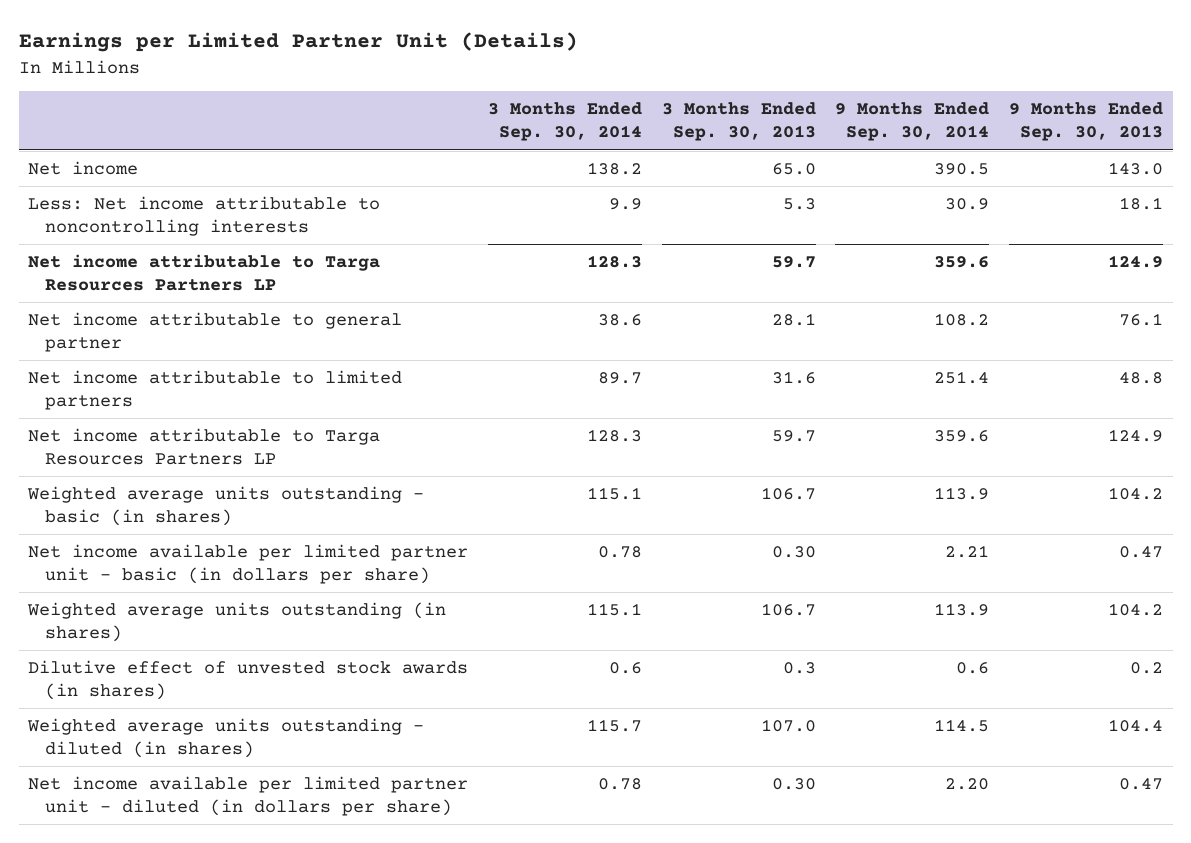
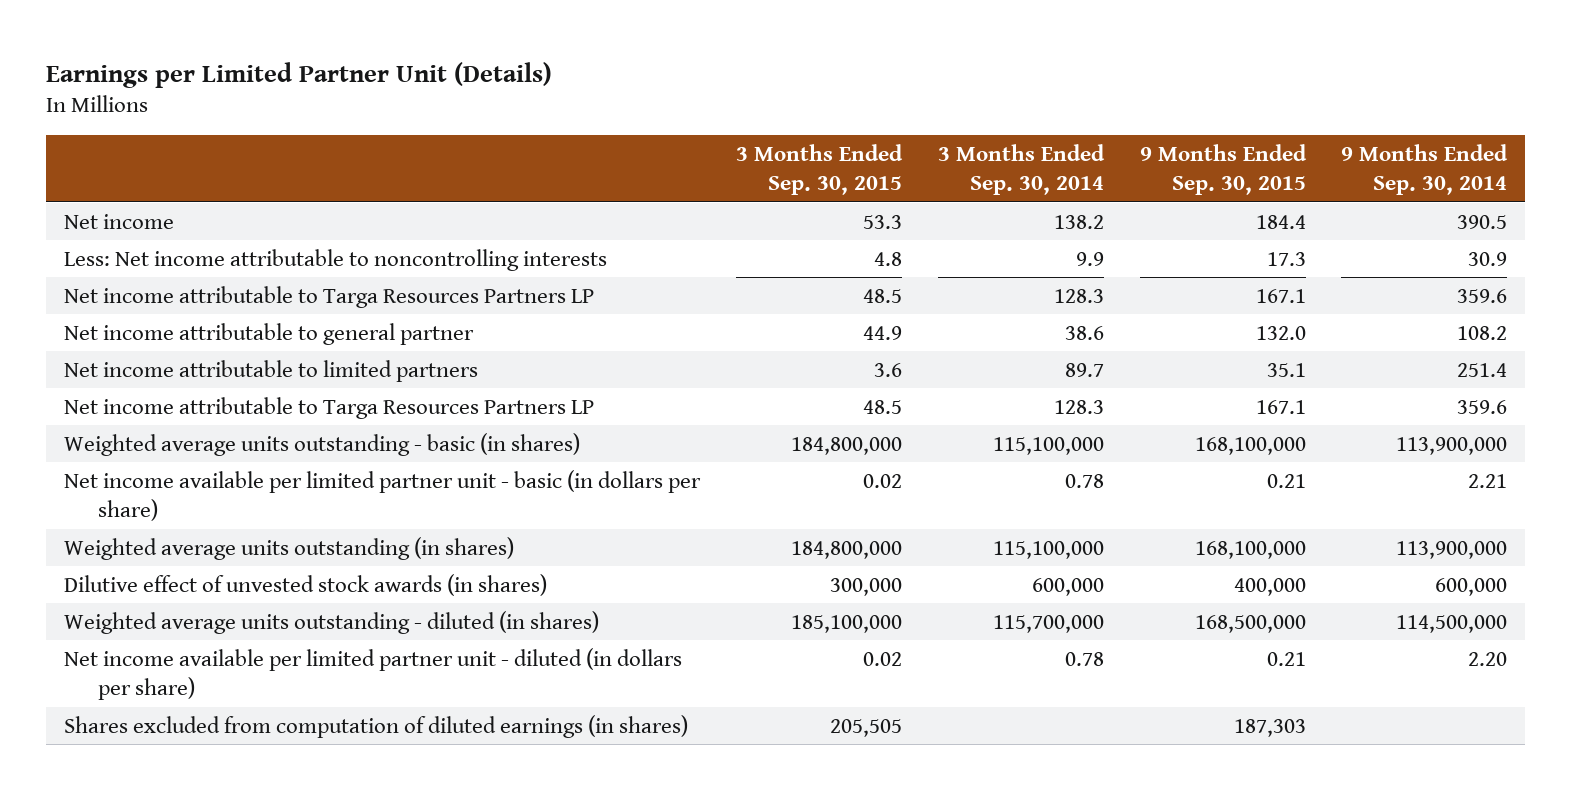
- | 3 Months Ended Sep. 30, 2014 | 3 Months Ended Sep. 30, 2013 | 9 Months Ended Sep. 30, 2014 | 9 Months Ended Sep. 30, 2013
+ | 3 Months Ended Sep. 30, 2015 | 3 Months Ended Sep. 30, 2014 | 9 Months Ended Sep. 30, 2015 | 9 Months Ended Sep. 30, 2014
- Weighted average units outstanding - basic (in shares) | 115.1 | 106.7 | 113.9 | 104.2
+ Weighted average units outstanding - basic (in shares) | 184,800,000 | 115,100,000 | 168,100,000 | 113,900,000
- Weighted average units outstanding (in shares) | 115.1 | 106.7 | 113.9 | 104.2
- Dilutive effect of unvested stock awards (in shares) | 0.6 | 0.3 | 0.6 | 0.2
- Weighted average units outstanding - diluted (in shares) | 115.7 | 107.0 | 114.5 | 104.4
+ Weighted average units outstanding (in shares) | 184,800,000 | 115,100,000 | 168,100,000 | 113,900,000
+ Dilutive effect of unvested stock awards (in shares) | 300,000 | 600,000 | 400,000 | 600,000
+ Weighted average units outstanding - diluted (in shares) | 185,100,000 | 115,700,000 | 168,500,000 | 114,500,000
+ Shares excluded from computation of diluted earnings (in shares) | 205,505 | | 187,303 |

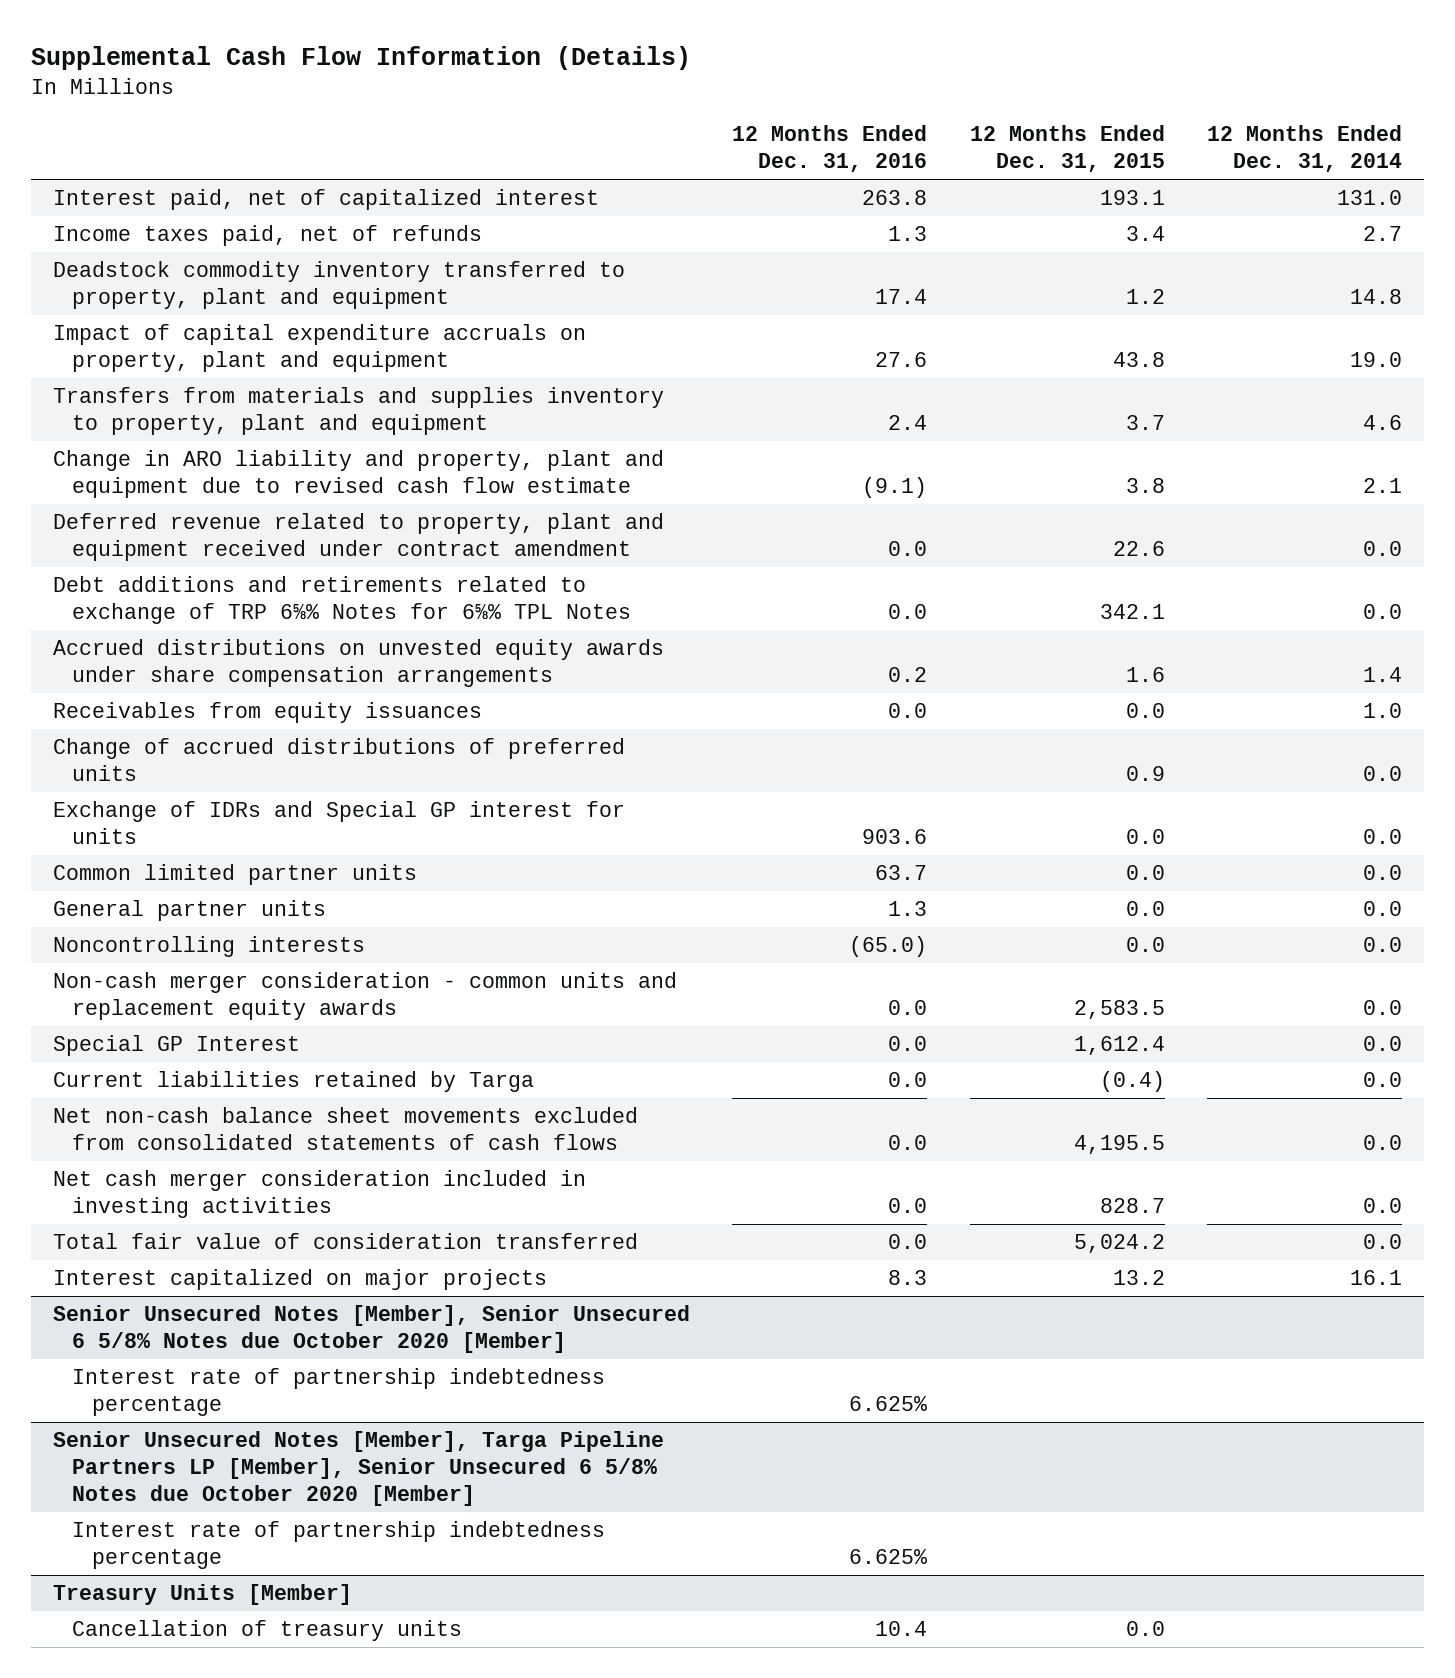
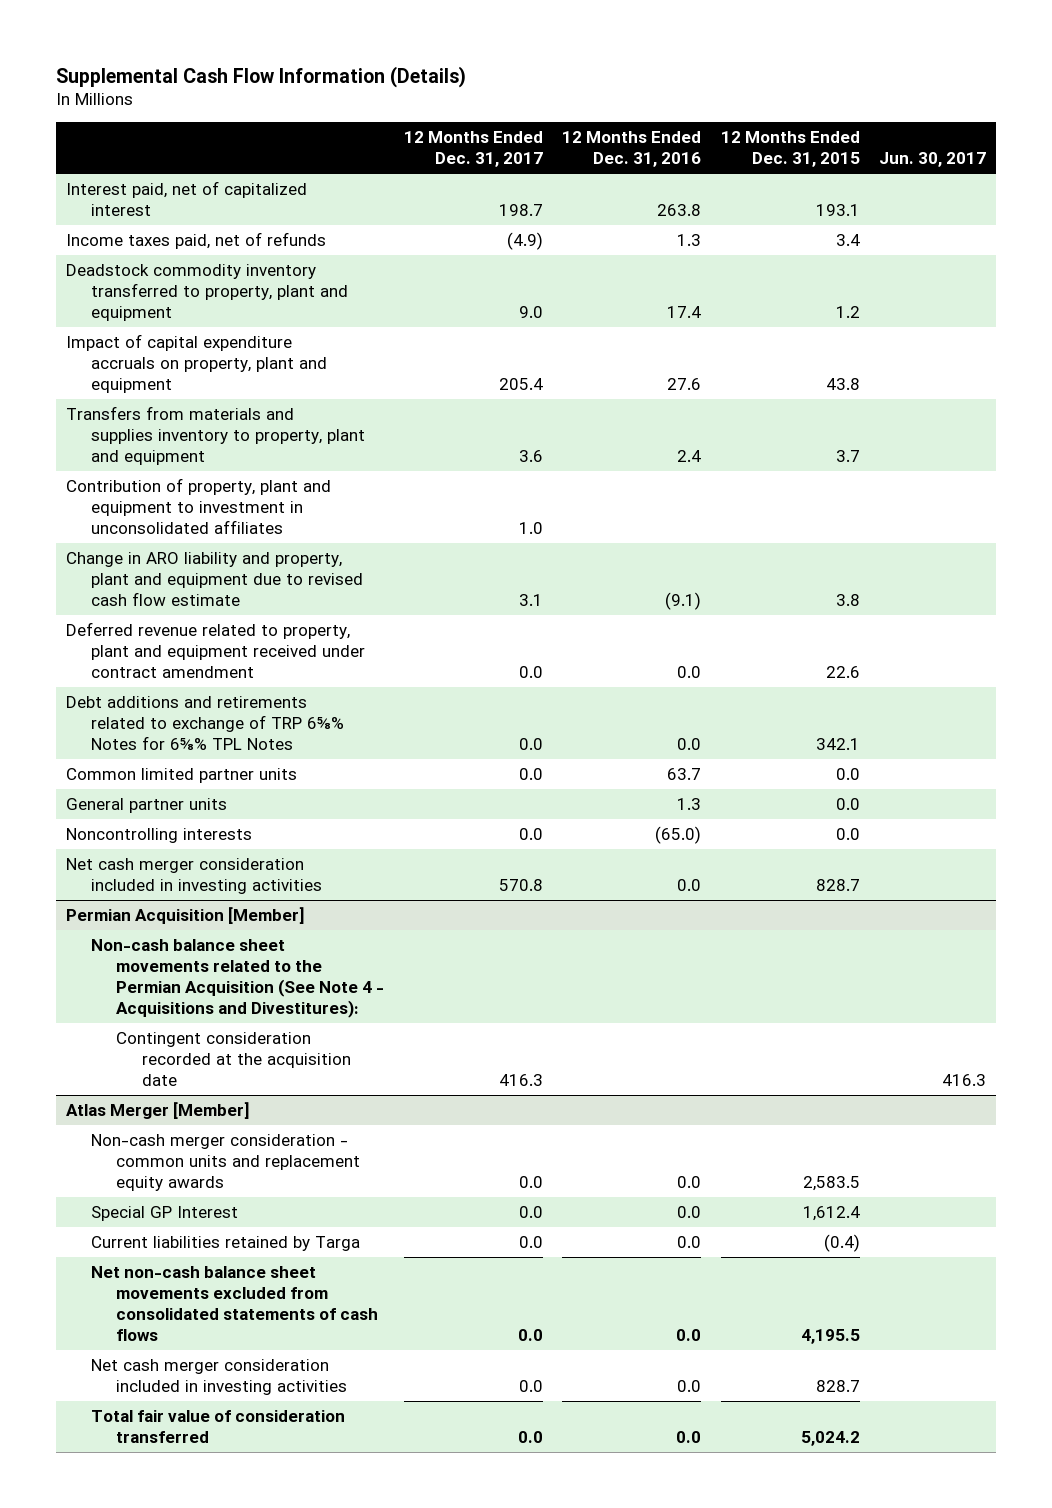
- | 12 Months Ended Dec. 31, 2016 | 12 Months Ended Dec. 31, 2015 | 12 Months Ended Dec. 31, 2014
+ | 12 Months Ended Dec. 31, 2017 | 12 Months Ended Dec. 31, 2016 | 12 Months Ended Dec. 31, 2015 | Jun. 30, 2017
+ Contribution of property, plant and equipment to investment in unconsolidated affiliates | 1.0 | | |
- Accrued distributions on unvested equity awards under share compensation arrangements | 0.2 | 1.6 | 1.4
- Receivables from equity issuances | 0.0 | 0.0 | 1.0
- Change of accrued distributions of preferred units | | 0.9 | 0.0
- Exchange of IDRs and Special GP interest for units | 903.6 | 0.0 | 0.0
+ Net cash merger consideration included in investing activities | 570.8 | 0.0 | 828.7 |
+ Permian Acquisition [Member]
+ Non-cash balance sheet movements related to the Permian Acquisition (See Note 4 - Acquisitions and Divestitures):
+ Contingent consideration recorded at the acquisition date | 416.3 | | | 416.3
+ Atlas Merger [Member]
- Interest capitalized on major projects | 8.3 | 13.2 | 16.1
- Senior Unsecured Notes [Member], Senior Unsecured 6 5/8% Notes due October 2020 [Member]
- Interest rate of partnership indebtedness percentage | 6.625% | |
- Senior Unsecured Notes [Member], Targa Pipeline Partners LP [Member], Senior Unsecured 6 5/8% Notes due October 2020 [Member]
- Interest rate of partnership indebtedness percentage | 6.625% | |
- Treasury Units [Member]
- Cancellation of treasury units | 10.4 | 0.0 |

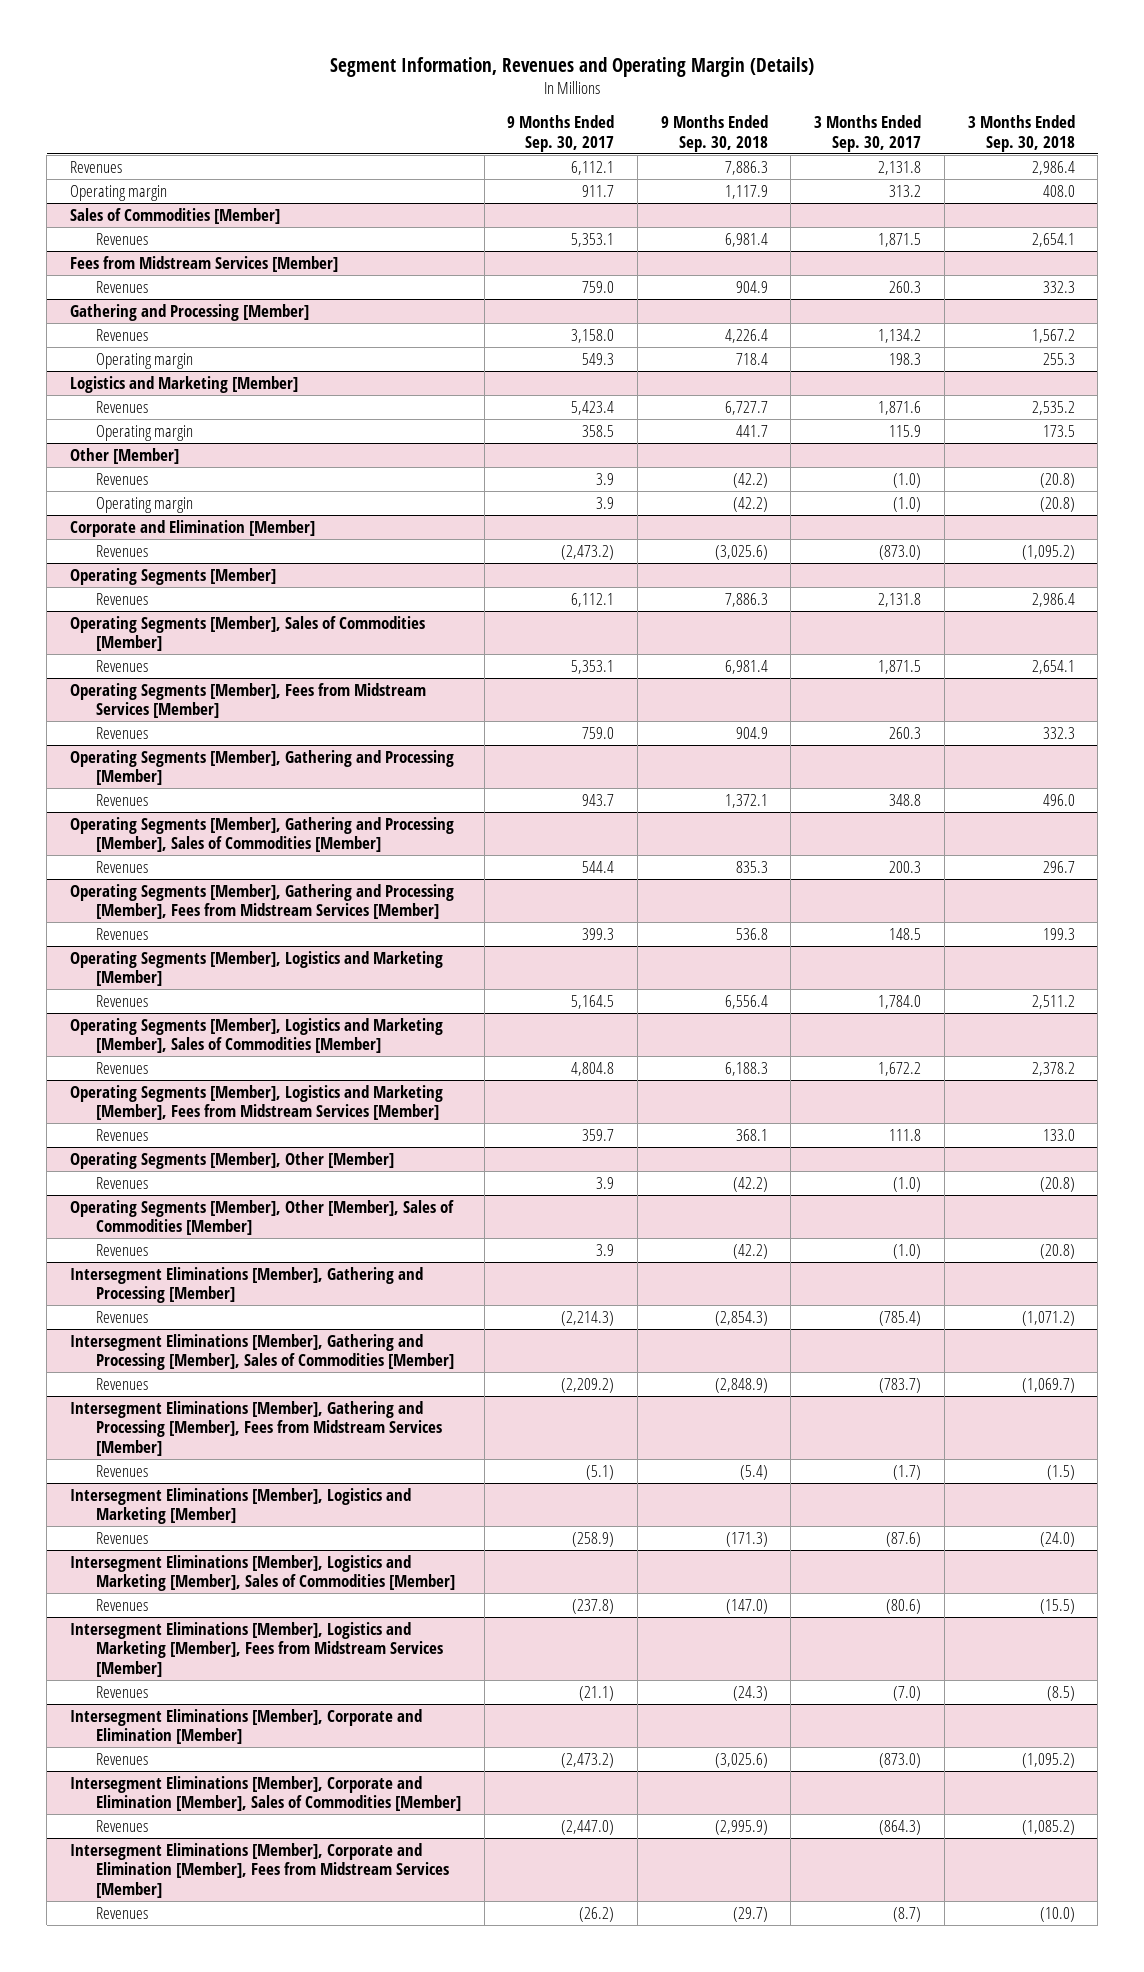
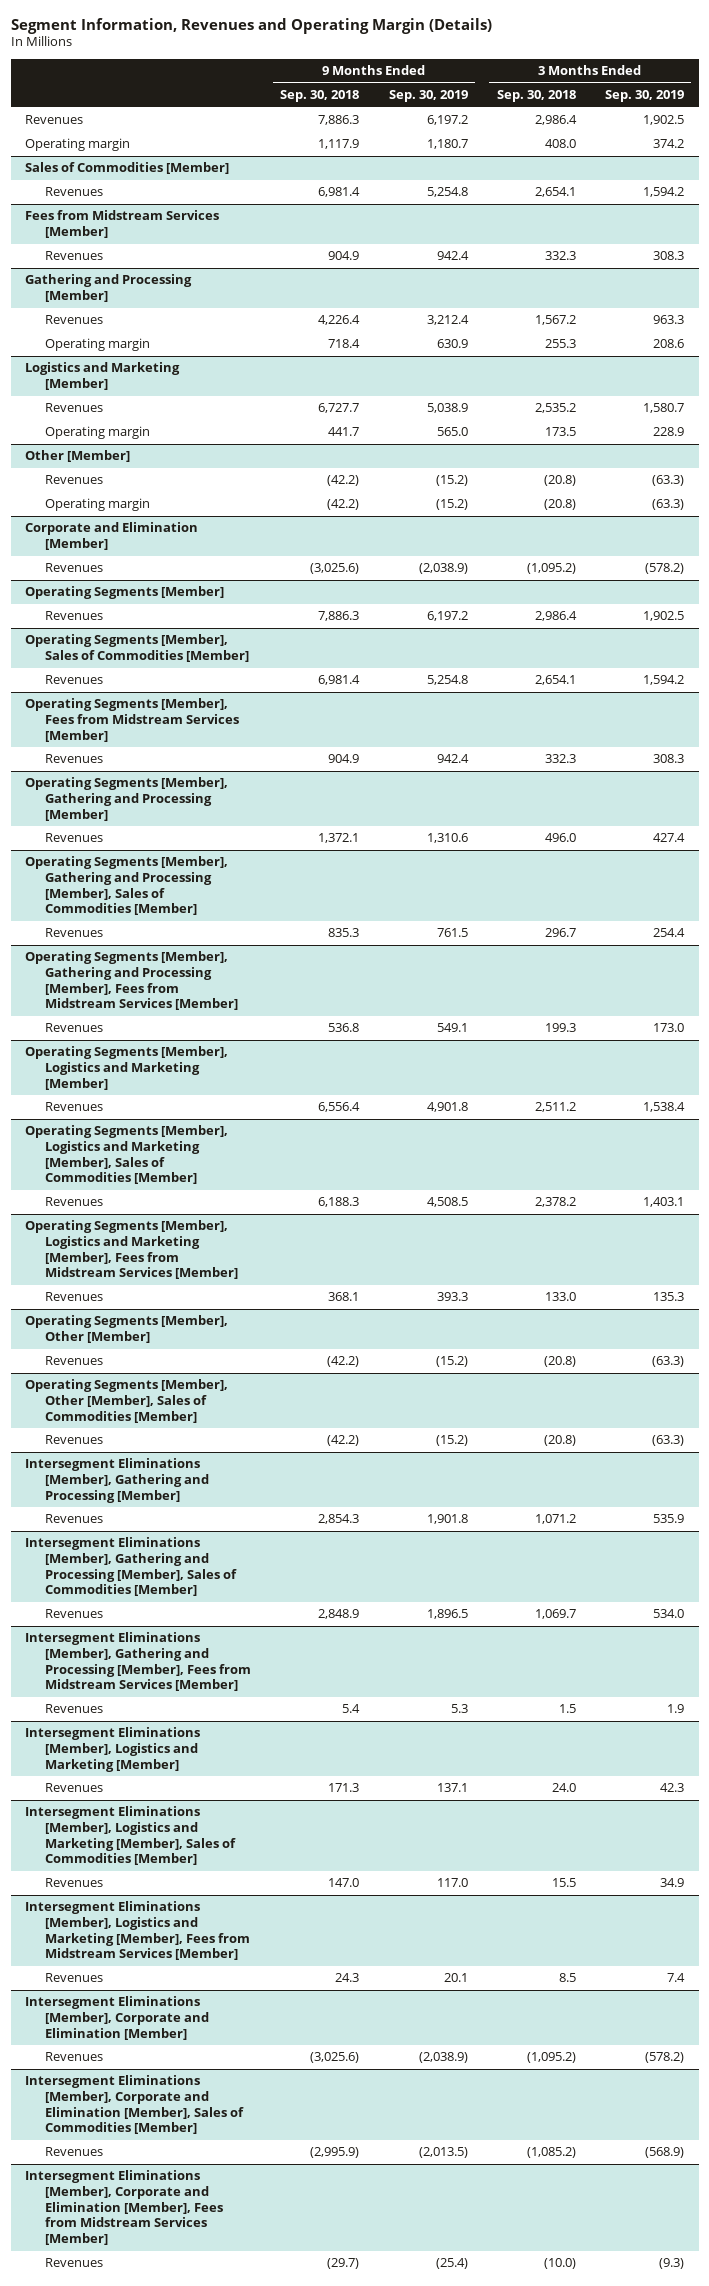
- | 9 Months Ended Sep. 30, 2017 | 9 Months Ended Sep. 30, 2018 | 3 Months Ended Sep. 30, 2017 | 3 Months Ended Sep. 30, 2018
+ | 9 Months Ended Sep. 30, 2018 | 9 Months Ended Sep. 30, 2019 | 3 Months Ended Sep. 30, 2018 | 3 Months Ended Sep. 30, 2019
@ Intersegment Eliminations [Member], Gathering and Processing [Member]
- Revenues | (2,214.3) | (2,854.3) | (785.4) | (1,071.2)
+ Revenues | 2,854.3 | 1,901.8 | 1,071.2 | 535.9
@ Intersegment Eliminations [Member], Gathering and Processing [Member], Sales of Commodities [Member]
- Revenues | (2,209.2) | (2,848.9) | (783.7) | (1,069.7)
+ Revenues | 2,848.9 | 1,896.5 | 1,069.7 | 534.0
@ Intersegment Eliminations [Member], Gathering and Processing [Member], Fees from Midstream Services [Member]
- Revenues | (5.1) | (5.4) | (1.7) | (1.5)
+ Revenues | 5.4 | 5.3 | 1.5 | 1.9
@ Intersegment Eliminations [Member], Logistics and Marketing [Member]
- Revenues | (258.9) | (171.3) | (87.6) | (24.0)
+ Revenues | 171.3 | 137.1 | 24.0 | 42.3
@ Intersegment Eliminations [Member], Logistics and Marketing [Member], Sales of Commodities [Member]
- Revenues | (237.8) | (147.0) | (80.6) | (15.5)
+ Revenues | 147.0 | 117.0 | 15.5 | 34.9
@ Intersegment Eliminations [Member], Logistics and Marketing [Member], Fees from Midstream Services [Member]
- Revenues | (21.1) | (24.3) | (7.0) | (8.5)
+ Revenues | 24.3 | 20.1 | 8.5 | 7.4

